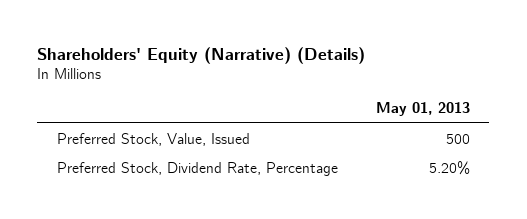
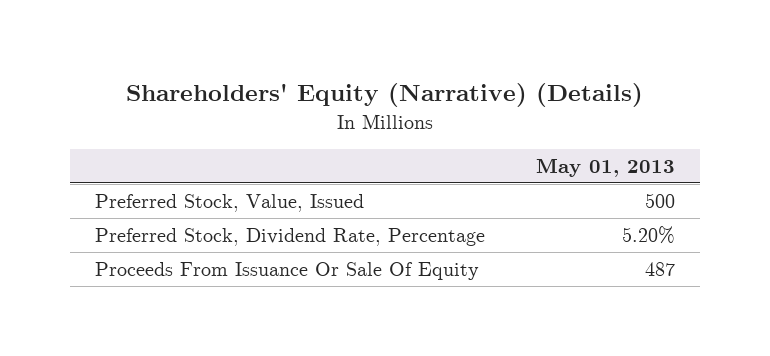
+ Proceeds From Issuance Or Sale Of Equity | 487

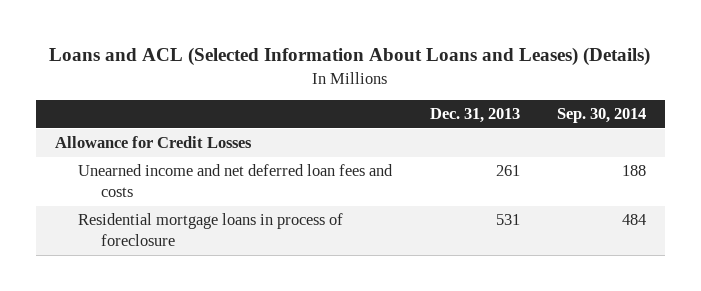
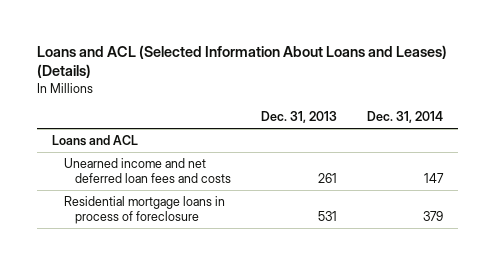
- | Dec. 31, 2013 | Sep. 30, 2014
+ | Dec. 31, 2013 | Dec. 31, 2014
- Allowance for Credit Losses
+ Loans and ACL

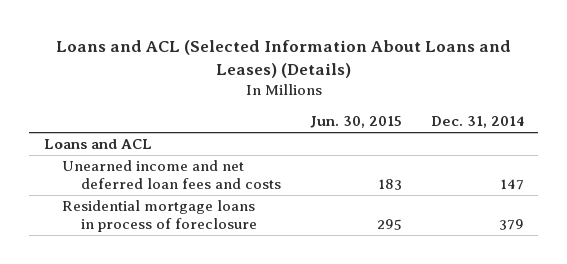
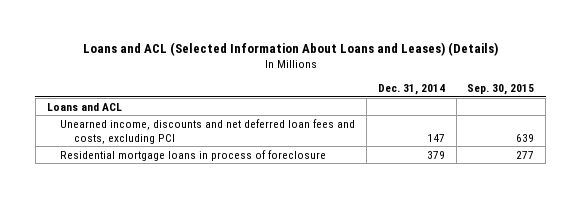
- | Jun. 30, 2015 | Dec. 31, 2014
+ | Dec. 31, 2014 | Sep. 30, 2015
- Unearned income and net deferred loan fees and costs | 183 | 147
+ Unearned income, discounts and net deferred loan fees and costs, excluding PCI | 147 | 639

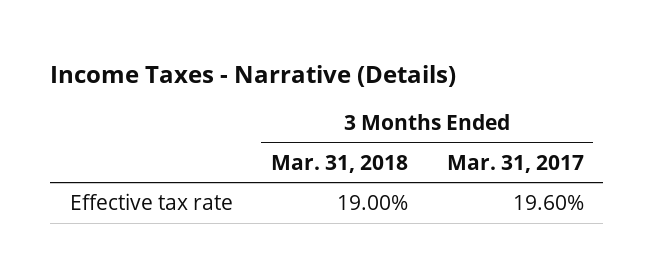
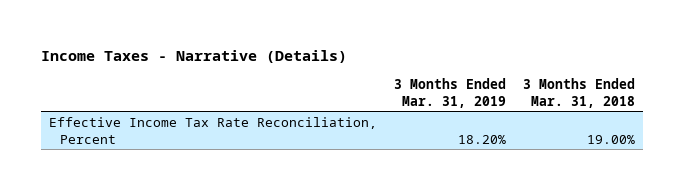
- | 3 Months Ended Mar. 31, 2018 | 3 Months Ended Mar. 31, 2017
+ | 3 Months Ended Mar. 31, 2019 | 3 Months Ended Mar. 31, 2018
- Effective tax rate | 19.00% | 19.60%
+ Effective Income Tax Rate Reconciliation, Percent | 18.20% | 19.00%

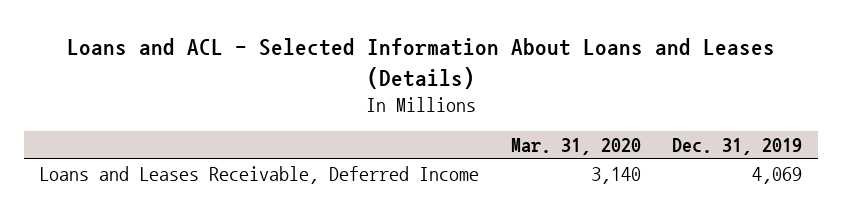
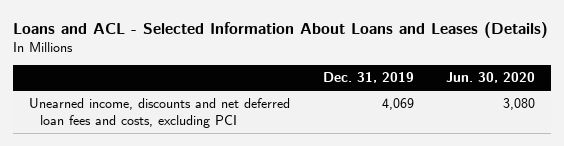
- | Mar. 31, 2020 | Dec. 31, 2019
+ | Dec. 31, 2019 | Jun. 30, 2020
- Loans and Leases Receivable, Deferred Income | 3,140 | 4,069
+ Unearned income, discounts and net deferred loan fees and costs, excluding PCI | 4,069 | 3,080

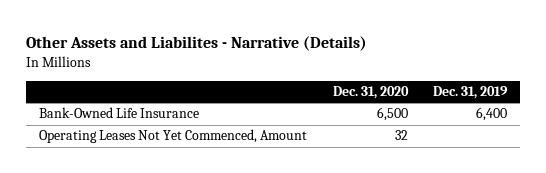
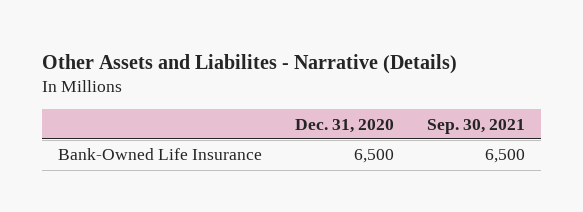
- | Dec. 31, 2020 | Dec. 31, 2019
+ | Dec. 31, 2020 | Sep. 30, 2021
- Operating Leases Not Yet Commenced, Amount | 32 |

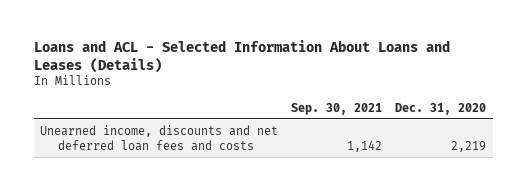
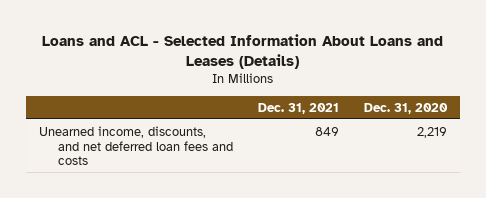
- | Sep. 30, 2021 | Dec. 31, 2020
+ | Dec. 31, 2021 | Dec. 31, 2020
- Unearned income, discounts and net deferred loan fees and costs | 1,142 | 2,219
+ Unearned income, discounts, and net deferred loan fees and costs | 849 | 2,219

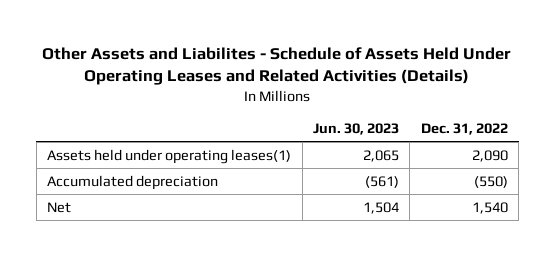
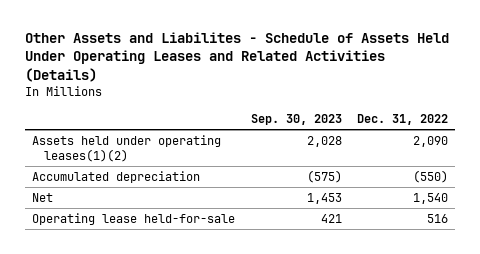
- | Jun. 30, 2023 | Dec. 31, 2022
+ | Sep. 30, 2023 | Dec. 31, 2022
- Assets held under operating leases(1) | 2,065 | 2,090
+ Assets held under operating leases(1)(2) | 2,028 | 2,090
+ Operating lease held-for-sale | 421 | 516

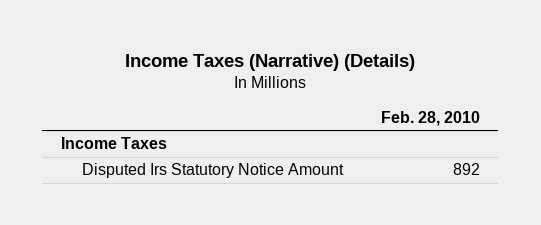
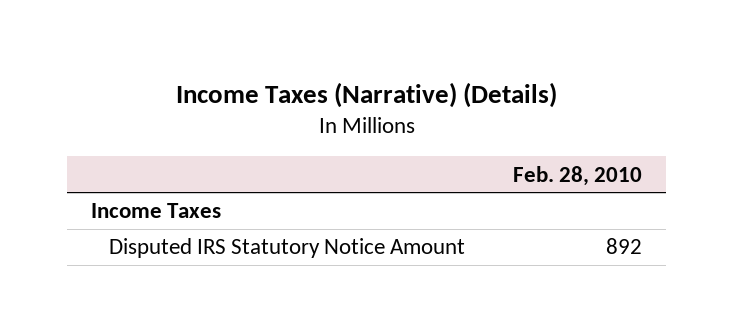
- Disputed Irs Statutory Notice Amount | 892
+ Disputed IRS Statutory Notice Amount | 892

